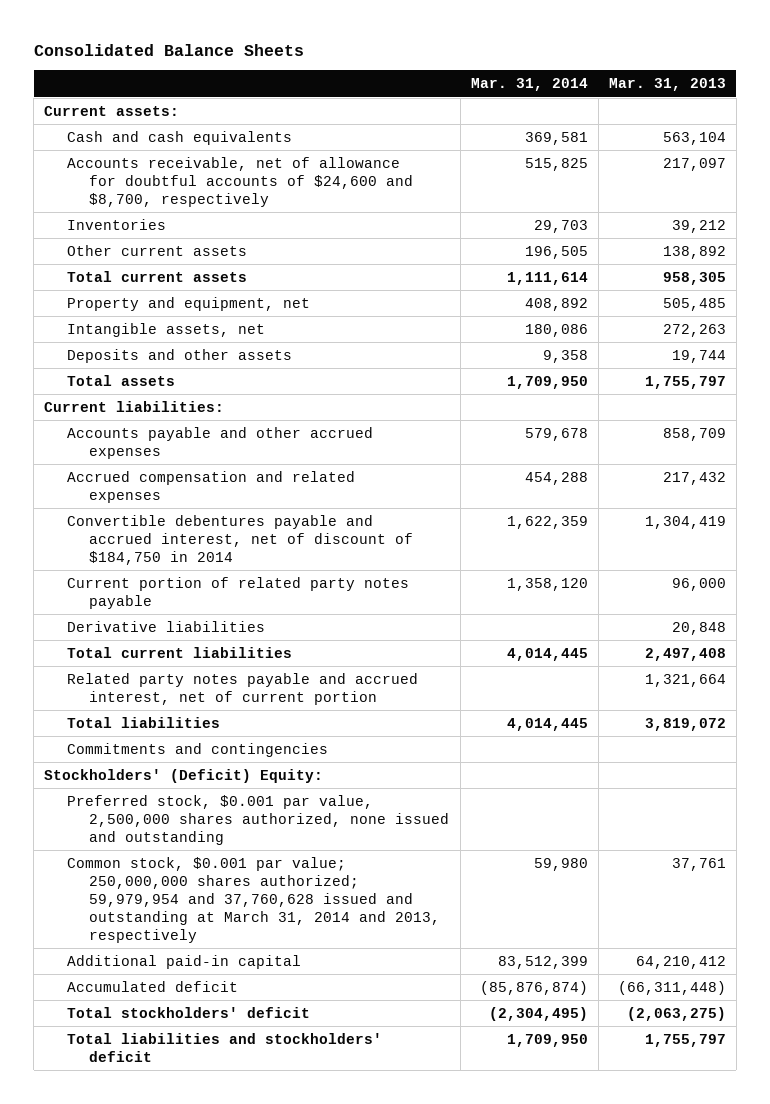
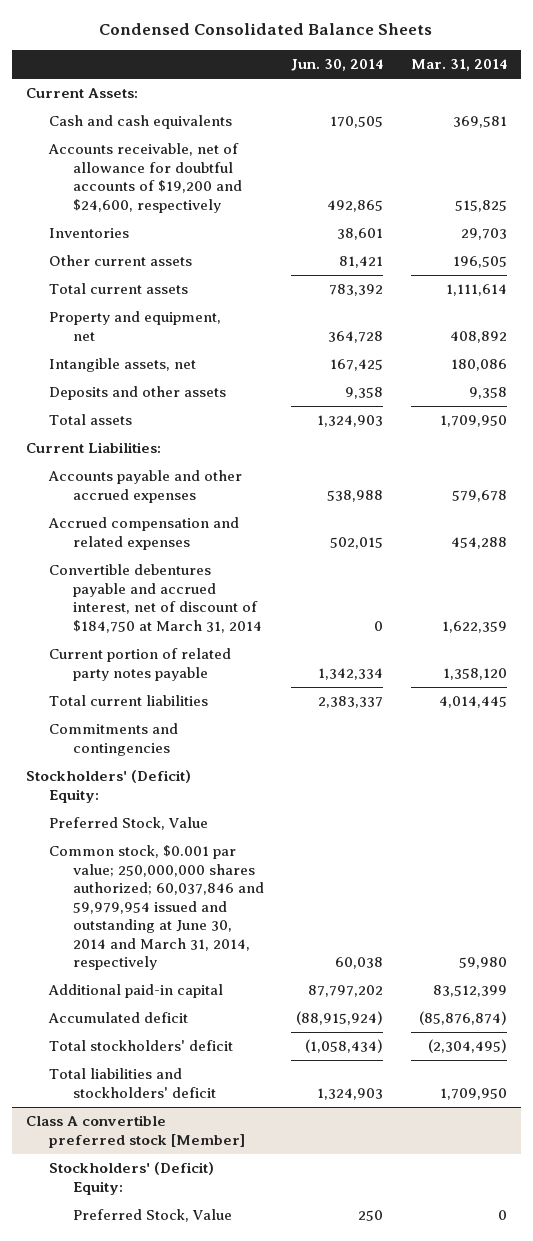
- Consolidated Balance Sheets
+ Condensed Consolidated Balance Sheets
- | Mar. 31, 2014 | Mar. 31, 2013
+ | Jun. 30, 2014 | Mar. 31, 2014
- Current assets:
+ Current Assets:
- Accounts receivable, net of allowance for doubtful accounts of $24,600 and $8,700, respectively | 515,825 | 217,097
+ Accounts receivable, net of allowance for doubtful accounts of $19,200 and $24,600, respectively | 492,865 | 515,825
- Current liabilities:
+ Current Liabilities:
- Convertible debentures payable and accrued interest, net of discount of $184,750 in 2014 | 1,622,359 | 1,304,419
+ Convertible debentures payable and accrued interest, net of discount of $184,750 at March 31, 2014 | 0 | 1,622,359
- Derivative liabilities | | 20,848
- Related party notes payable and accrued interest, net of current portion | | 1,321,664
- Total liabilities | 4,014,445 | 3,819,072
- Preferred stock, $0.001 par value, 2,500,000 shares authorized, none issued and outstanding
- Common stock, $0.001 par value; 250,000,000 shares authorized; 59,979,954 and 37,760,628 issued and outstanding at March 31, 2014 and 2013, respectively | 59,980 | 37,761
+ Preferred Stock, Value
+ Common stock, $0.001 par value; 250,000,000 shares authorized; 60,037,846 and 59,979,954 issued and outstanding at June 30, 2014 and March 31, 2014, respectively | 60,038 | 59,980
+ Class A convertible preferred stock [Member]
+ Stockholders' (Deficit) Equity:
+ Preferred Stock, Value | 250 | 0

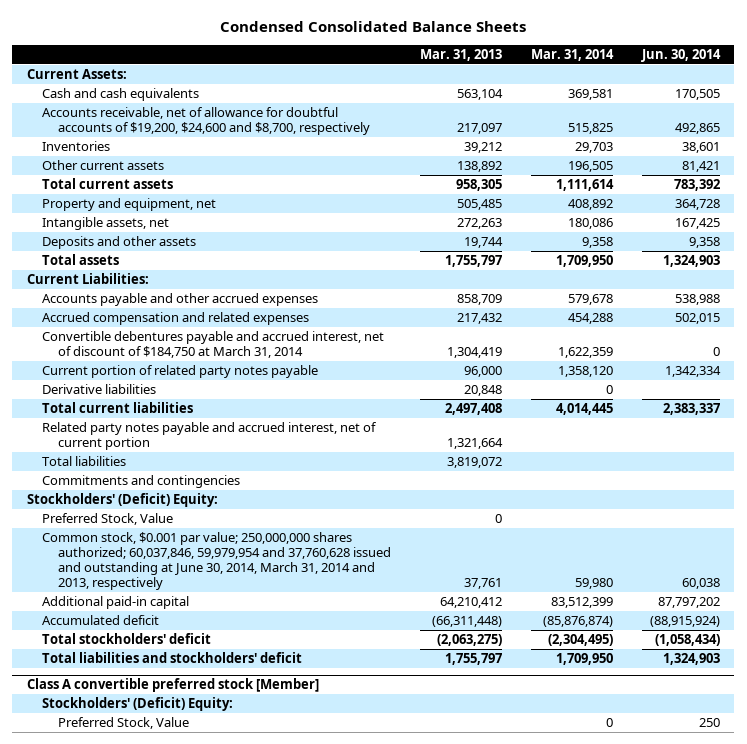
- | Jun. 30, 2014 | Mar. 31, 2014
+ | Mar. 31, 2013 | Mar. 31, 2014 | Jun. 30, 2014
- Accounts receivable, net of allowance for doubtful accounts of $19,200 and $24,600, respectively | 492,865 | 515,825
+ Accounts receivable, net of allowance for doubtful accounts of $19,200, $24,600 and $8,700, respectively | 217,097 | 515,825 | 492,865
+ Derivative liabilities | 20,848 | 0 |
+ Related party notes payable and accrued interest, net of current portion | 1,321,664 | |
+ Total liabilities | 3,819,072 | |
- Common stock, $0.001 par value; 250,000,000 shares authorized; 60,037,846 and 59,979,954 issued and outstanding at June 30, 2014 and March 31, 2014, respectively | 60,038 | 59,980
+ Common stock, $0.001 par value; 250,000,000 shares authorized; 60,037,846, 59,979,954 and 37,760,628 issued and outstanding at June 30, 2014, March 31, 2014 and 2013, respectively | 37,761 | 59,980 | 60,038

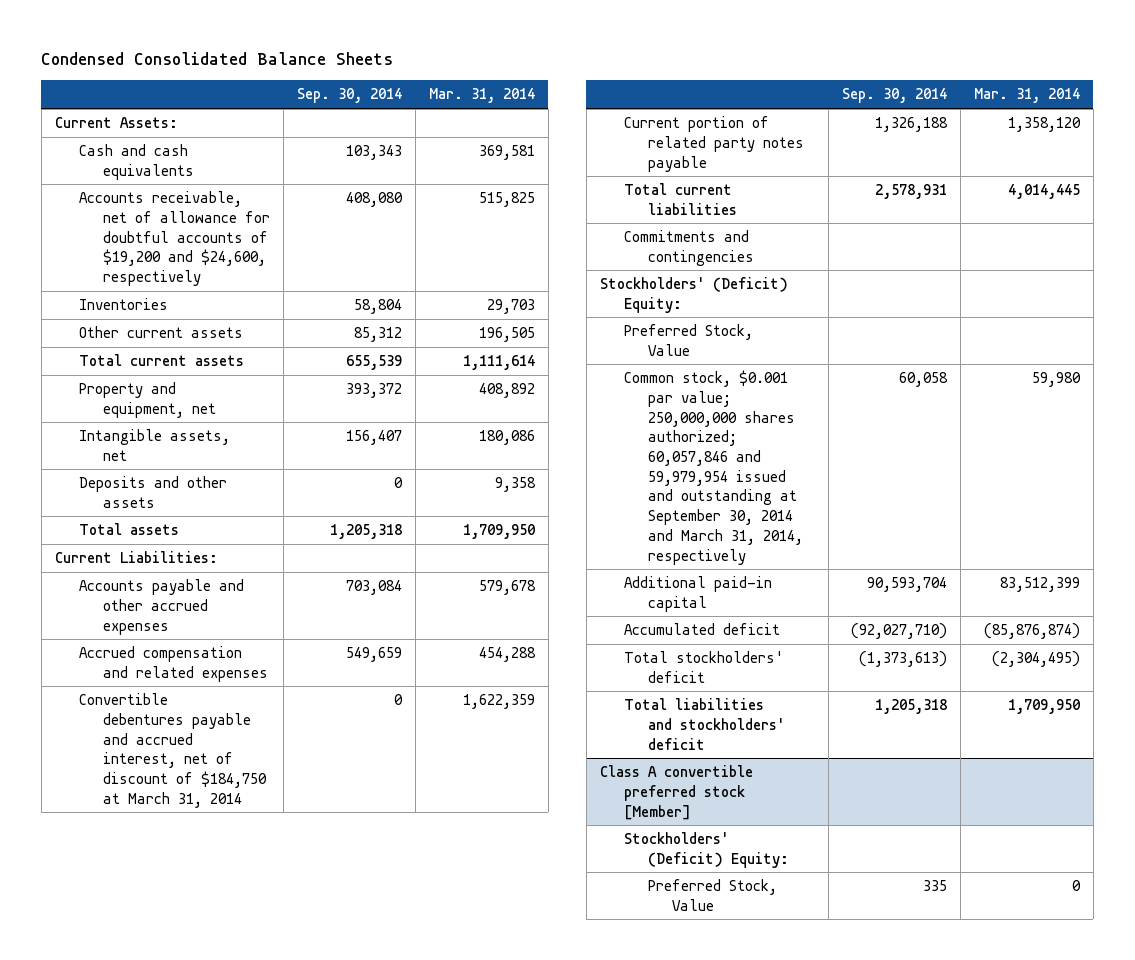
- | Mar. 31, 2013 | Mar. 31, 2014 | Jun. 30, 2014
+ | Sep. 30, 2014 | Mar. 31, 2014
- Accounts receivable, net of allowance for doubtful accounts of $19,200, $24,600 and $8,700, respectively | 217,097 | 515,825 | 492,865
+ Accounts receivable, net of allowance for doubtful accounts of $19,200 and $24,600, respectively | 408,080 | 515,825
- Derivative liabilities | 20,848 | 0 |
- Related party notes payable and accrued interest, net of current portion | 1,321,664 | |
- Total liabilities | 3,819,072 | |
- Common stock, $0.001 par value; 250,000,000 shares authorized; 60,037,846, 59,979,954 and 37,760,628 issued and outstanding at June 30, 2014, March 31, 2014 and 2013, respectively | 37,761 | 59,980 | 60,038
+ Common stock, $0.001 par value; 250,000,000 shares authorized; 60,057,846 and 59,979,954 issued and outstanding at September 30, 2014 and March 31, 2014, respectively | 60,058 | 59,980

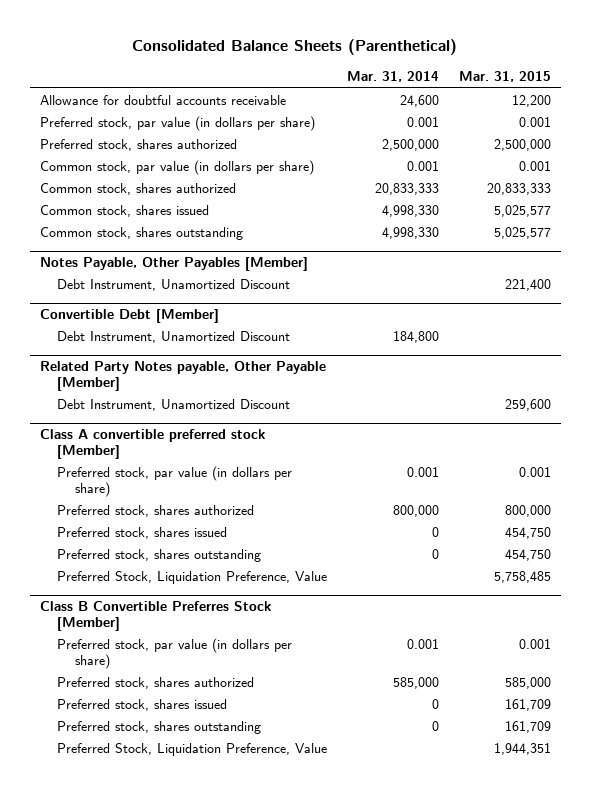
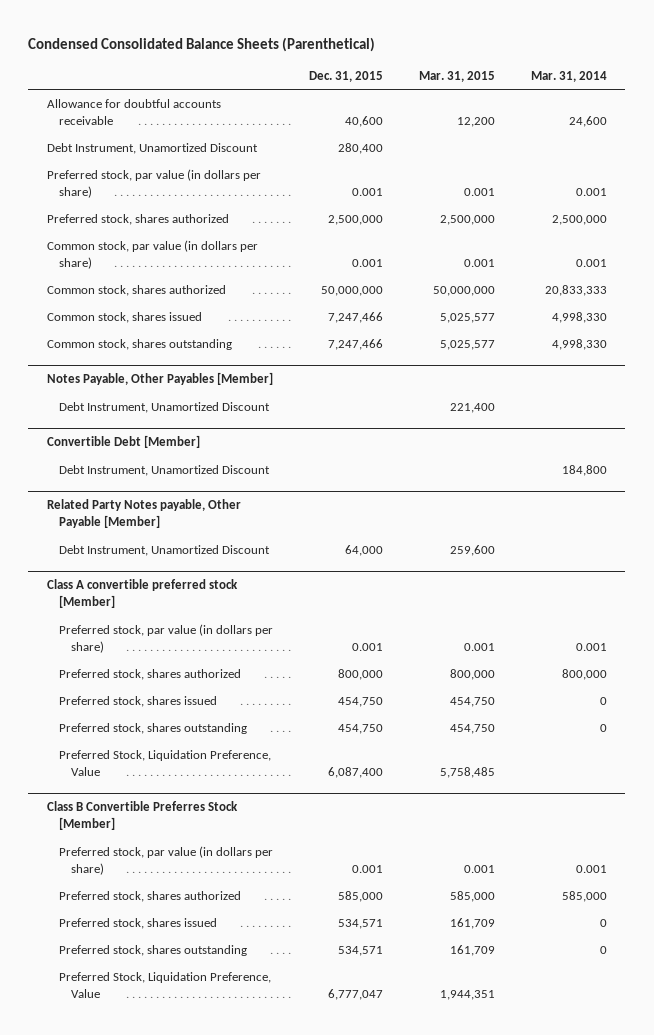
- Consolidated Balance Sheets (Parenthetical)
+ Condensed Consolidated Balance Sheets (Parenthetical)
- | Mar. 31, 2014 | Mar. 31, 2015
+ | Dec. 31, 2015 | Mar. 31, 2015 | Mar. 31, 2014
+ Debt Instrument, Unamortized Discount | 280,400 | |
- Common stock, shares authorized | 20,833,333 | 20,833,333
+ Common stock, shares authorized | 50,000,000 | 50,000,000 | 20,833,333

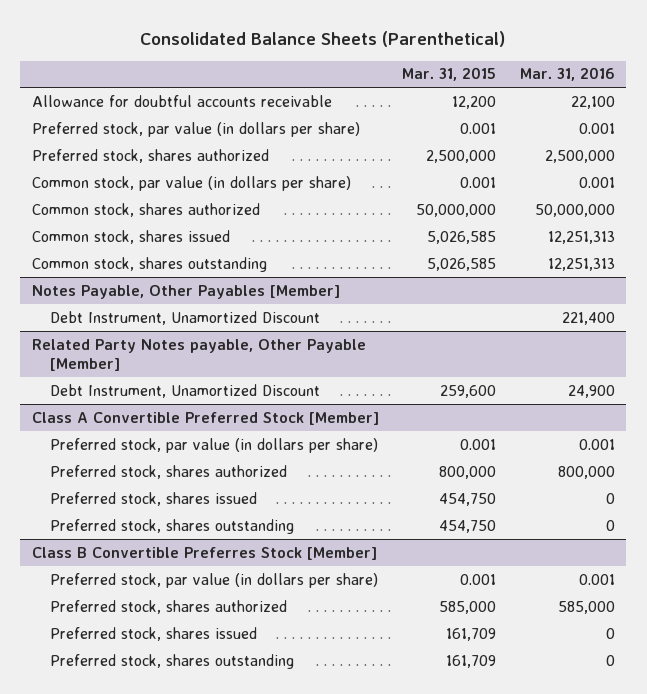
- Condensed Consolidated Balance Sheets (Parenthetical)
+ Consolidated Balance Sheets (Parenthetical)
- | Dec. 31, 2015 | Mar. 31, 2015 | Mar. 31, 2014
+ | Mar. 31, 2015 | Mar. 31, 2016
- Debt Instrument, Unamortized Discount | 280,400 | |
- Common stock, shares issued | 7,247,466 | 5,025,577 | 4,998,330
- Common stock, shares outstanding | 7,247,466 | 5,025,577 | 4,998,330
+ Common stock, shares issued | 5,026,585 | 12,251,313
+ Common stock, shares outstanding | 5,026,585 | 12,251,313
@ Notes Payable, Other Payables [Member]
- Debt Instrument, Unamortized Discount | | 221,400 |
- Convertible Debt [Member]
- Class A convertible preferred stock [Member]
+ Class A Convertible Preferred Stock [Member]
- Preferred Stock, Liquidation Preference, Value | 6,087,400 | 5,758,485 |
@ Class B Convertible Preferres Stock [Member]
- Preferred Stock, Liquidation Preference, Value | 6,777,047 | 1,944,351 |

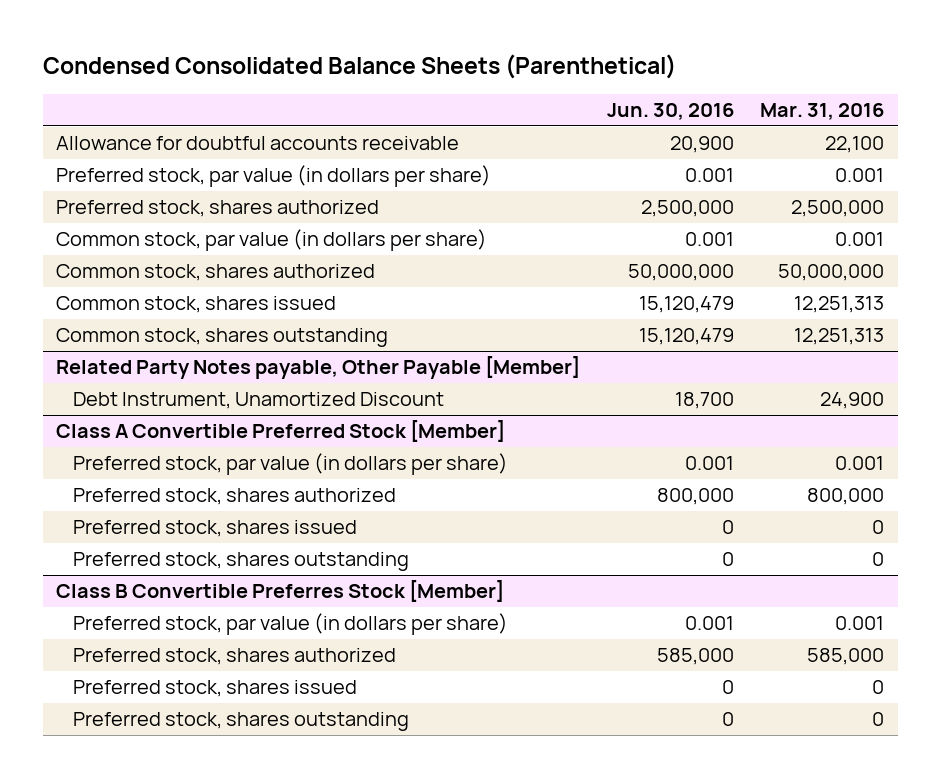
- Consolidated Balance Sheets (Parenthetical)
+ Condensed Consolidated Balance Sheets (Parenthetical)
- | Mar. 31, 2015 | Mar. 31, 2016
+ | Jun. 30, 2016 | Mar. 31, 2016
- Notes Payable, Other Payables [Member]
- Debt Instrument, Unamortized Discount | | 221,400

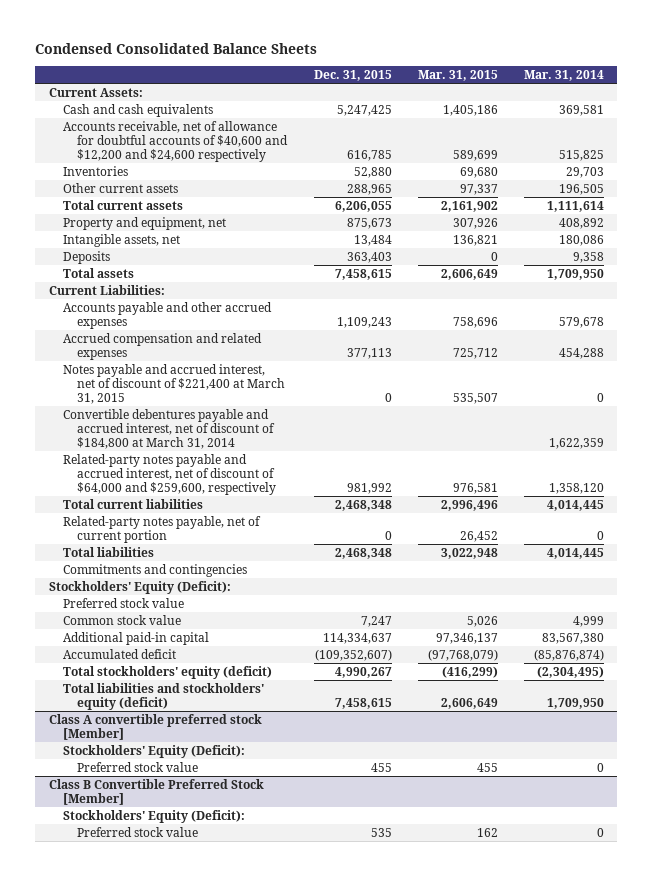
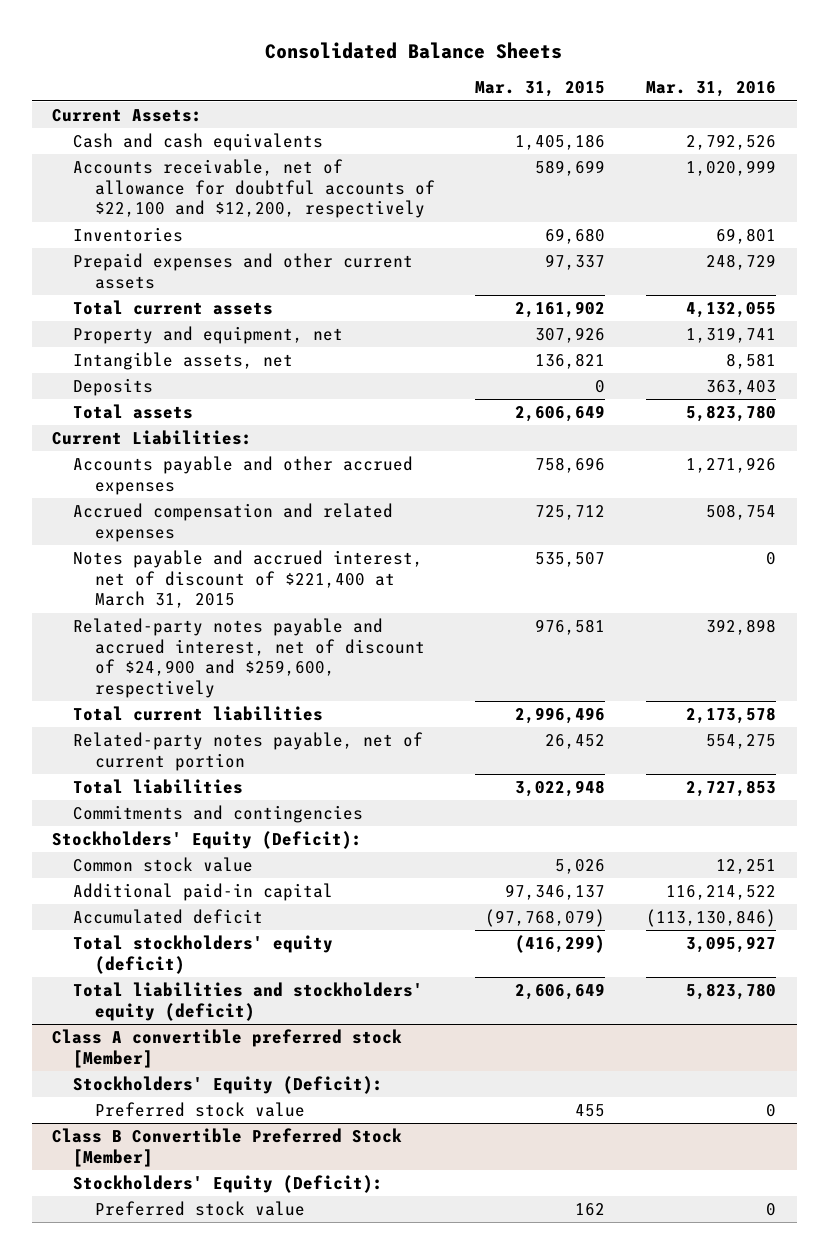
- Condensed Consolidated Balance Sheets
+ Consolidated Balance Sheets
- | Dec. 31, 2015 | Mar. 31, 2015 | Mar. 31, 2014
+ | Mar. 31, 2015 | Mar. 31, 2016
- Accounts receivable, net of allowance for doubtful accounts of $40,600 and $12,200 and $24,600 respectively | 616,785 | 589,699 | 515,825
+ Accounts receivable, net of allowance for doubtful accounts of $22,100 and $12,200, respectively | 589,699 | 1,020,999
- Other current assets | 288,965 | 97,337 | 196,505
+ Prepaid expenses and other current assets | 97,337 | 248,729
- Convertible debentures payable and accrued interest, net of discount of $184,800 at March 31, 2014 | | | 1,622,359
- Related-party notes payable and accrued interest, net of discount of $64,000 and $259,600, respectively | 981,992 | 976,581 | 1,358,120
+ Related-party notes payable and accrued interest, net of discount of $24,900 and $259,600, respectively | 976,581 | 392,898
- Preferred stock value

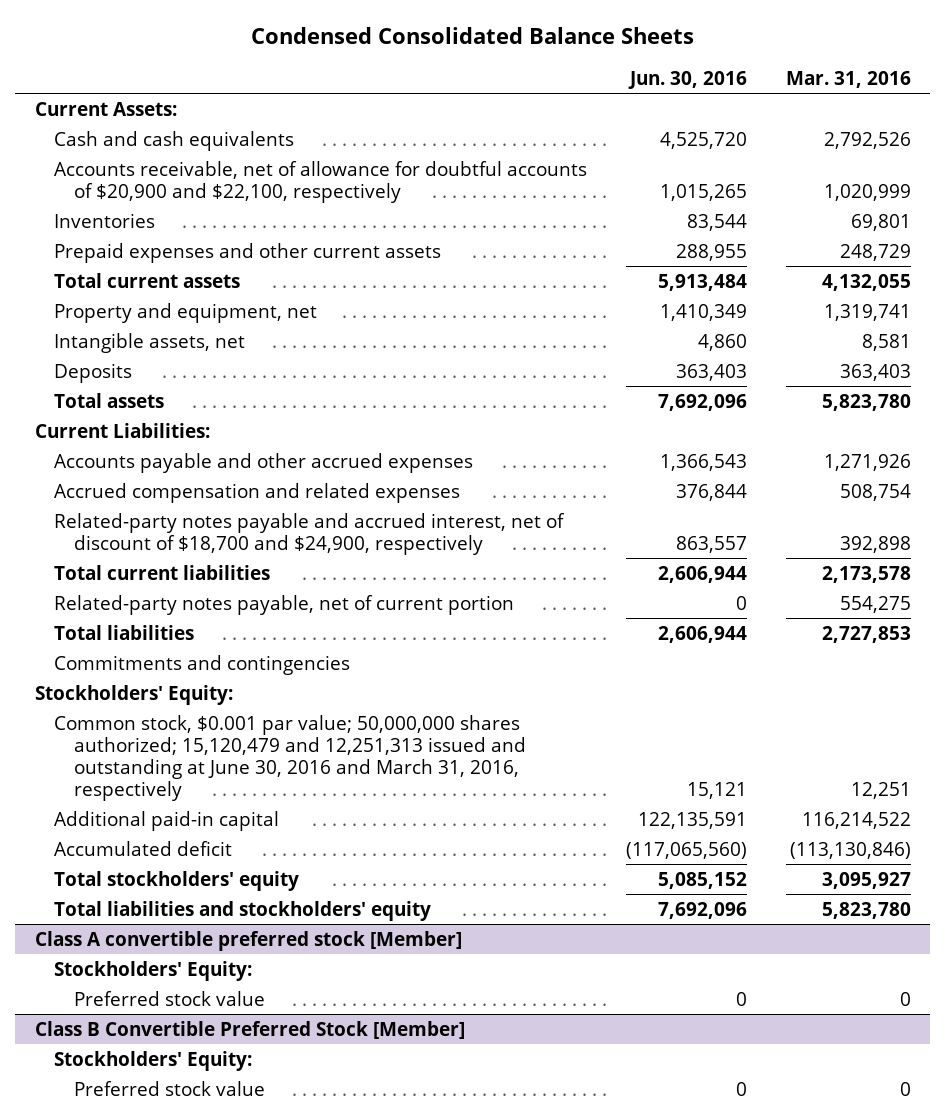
- Consolidated Balance Sheets
+ Condensed Consolidated Balance Sheets
- | Mar. 31, 2015 | Mar. 31, 2016
+ | Jun. 30, 2016 | Mar. 31, 2016
- Accounts receivable, net of allowance for doubtful accounts of $22,100 and $12,200, respectively | 589,699 | 1,020,999
+ Accounts receivable, net of allowance for doubtful accounts of $20,900 and $22,100, respectively | 1,015,265 | 1,020,999
- Notes payable and accrued interest, net of discount of $221,400 at March 31, 2015 | 535,507 | 0
- Related-party notes payable and accrued interest, net of discount of $24,900 and $259,600, respectively | 976,581 | 392,898
+ Related-party notes payable and accrued interest, net of discount of $18,700 and $24,900, respectively | 863,557 | 392,898
- Stockholders' Equity (Deficit):
- Common stock value | 5,026 | 12,251
+ Stockholders' Equity:
+ Common stock, $0.001 par value; 50,000,000 shares authorized; 15,120,479 and 12,251,313 issued and outstanding at June 30, 2016 and March 31, 2016, respectively | 15,121 | 12,251
- Total stockholders' equity (deficit) | (416,299) | 3,095,927
- Total liabilities and stockholders' equity (deficit) | 2,606,649 | 5,823,780
+ Total stockholders' equity | 5,085,152 | 3,095,927
+ Total liabilities and stockholders' equity | 7,692,096 | 5,823,780
@ Class A convertible preferred stock [Member]
- Stockholders' Equity (Deficit):
+ Stockholders' Equity:
@ Class B Convertible Preferred Stock [Member]
- Stockholders' Equity (Deficit):
+ Stockholders' Equity:

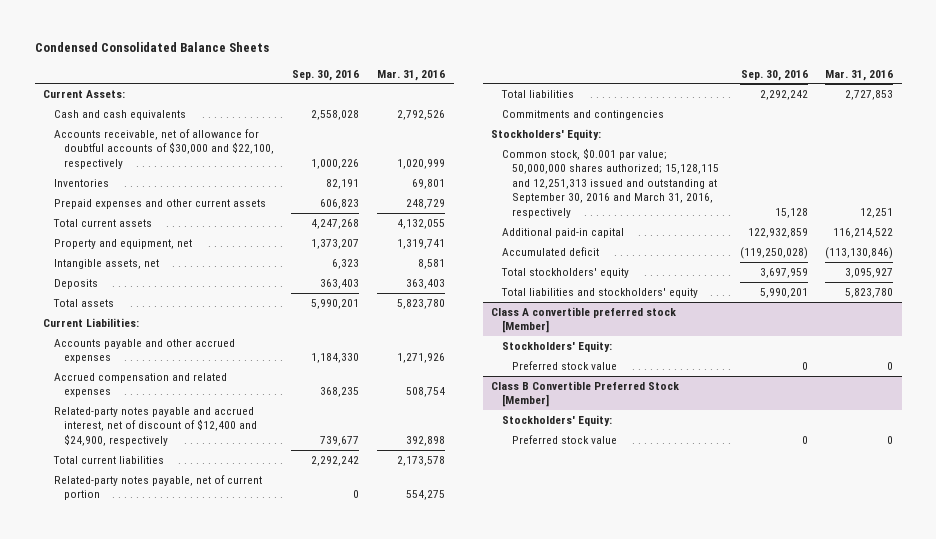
- | Jun. 30, 2016 | Mar. 31, 2016
+ | Sep. 30, 2016 | Mar. 31, 2016
- Accounts receivable, net of allowance for doubtful accounts of $20,900 and $22,100, respectively | 1,015,265 | 1,020,999
+ Accounts receivable, net of allowance for doubtful accounts of $30,000 and $22,100, respectively | 1,000,226 | 1,020,999
- Related-party notes payable and accrued interest, net of discount of $18,700 and $24,900, respectively | 863,557 | 392,898
+ Related-party notes payable and accrued interest, net of discount of $12,400 and $24,900, respectively | 739,677 | 392,898
- Common stock, $0.001 par value; 50,000,000 shares authorized; 15,120,479 and 12,251,313 issued and outstanding at June 30, 2016 and March 31, 2016, respectively | 15,121 | 12,251
+ Common stock, $0.001 par value; 50,000,000 shares authorized; 15,128,115 and 12,251,313 issued and outstanding at September 30, 2016 and March 31, 2016, respectively | 15,128 | 12,251

